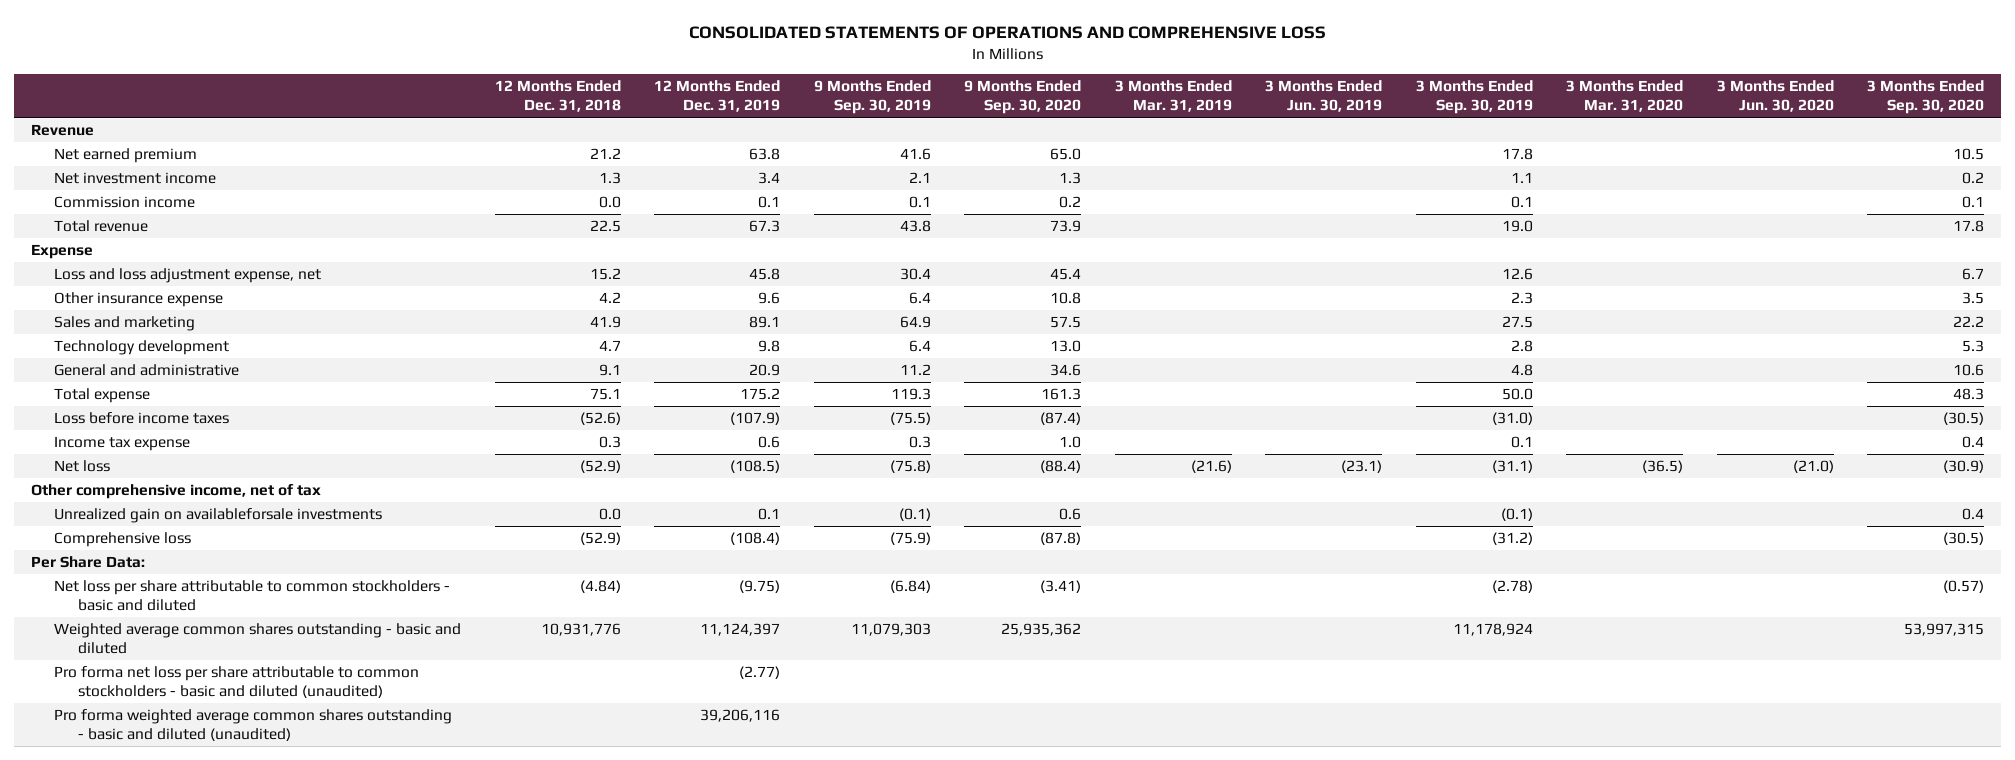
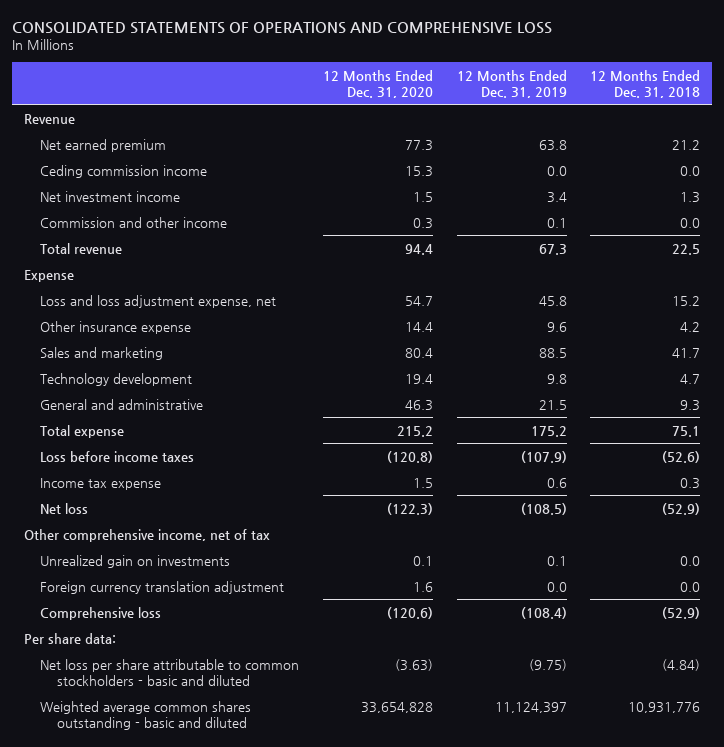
- | 12 Months Ended Dec. 31, 2018 | 12 Months Ended Dec. 31, 2019 | 9 Months Ended Sep. 30, 2019 | 9 Months Ended Sep. 30, 2020 | 3 Months Ended Mar. 31, 2019 | 3 Months Ended Jun. 30, 2019 | 3 Months Ended Sep. 30, 2019 | 3 Months Ended Mar. 31, 2020 | 3 Months Ended Jun. 30, 2020 | 3 Months Ended Sep. 30, 2020
+ | 12 Months Ended Dec. 31, 2020 | 12 Months Ended Dec. 31, 2019 | 12 Months Ended Dec. 31, 2018
+ Ceding commission income | 15.3 | 0.0 | 0.0
- Commission income | 0.0 | 0.1 | 0.1 | 0.2 | | | 0.1 | | | 0.1
+ Commission and other income | 0.3 | 0.1 | 0.0
- Sales and marketing | 41.9 | 89.1 | 64.9 | 57.5 | | | 27.5 | | | 22.2
+ Sales and marketing | 80.4 | 88.5 | 41.7
- General and administrative | 9.1 | 20.9 | 11.2 | 34.6 | | | 4.8 | | | 10.6
+ General and administrative | 46.3 | 21.5 | 9.3
- Unrealized gain on availableforsale investments | 0.0 | 0.1 | (0.1) | 0.6 | | | (0.1) | | | 0.4
+ Unrealized gain on investments | 0.1 | 0.1 | 0.0
+ Foreign currency translation adjustment | 1.6 | 0.0 | 0.0
- Per Share Data:
+ Per share data:
- Pro forma net loss per share attributable to common stockholders - basic and diluted (unaudited) | | (2.77) | | | | | | | |
- Pro forma weighted average common shares outstanding - basic and diluted (unaudited) | | 39,206,116 | | | | | | | |

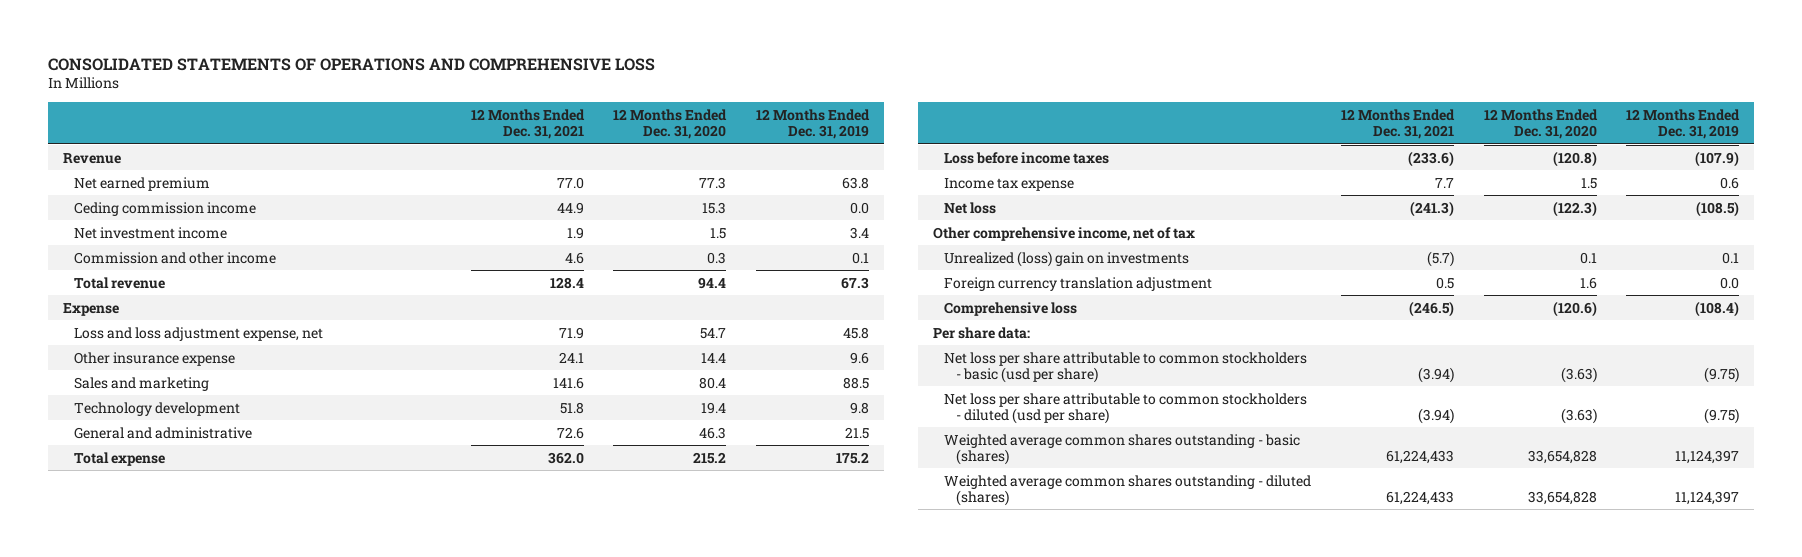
- | 12 Months Ended Dec. 31, 2020 | 12 Months Ended Dec. 31, 2019 | 12 Months Ended Dec. 31, 2018
+ | 12 Months Ended Dec. 31, 2021 | 12 Months Ended Dec. 31, 2020 | 12 Months Ended Dec. 31, 2019
- Unrealized gain on investments | 0.1 | 0.1 | 0.0
+ Unrealized (loss) gain on investments | (5.7) | 0.1 | 0.1
- Net loss per share attributable to common stockholders - basic and diluted | (3.63) | (9.75) | (4.84)
- Weighted average common shares outstanding - basic and diluted | 33,654,828 | 11,124,397 | 10,931,776
+ Net loss per share attributable to common stockholders - basic (usd per share) | (3.94) | (3.63) | (9.75)
+ Net loss per share attributable to common stockholders - diluted (usd per share) | (3.94) | (3.63) | (9.75)
+ Weighted average common shares outstanding - basic (shares) | 61,224,433 | 33,654,828 | 11,124,397
+ Weighted average common shares outstanding - diluted (shares) | 61,224,433 | 33,654,828 | 11,124,397

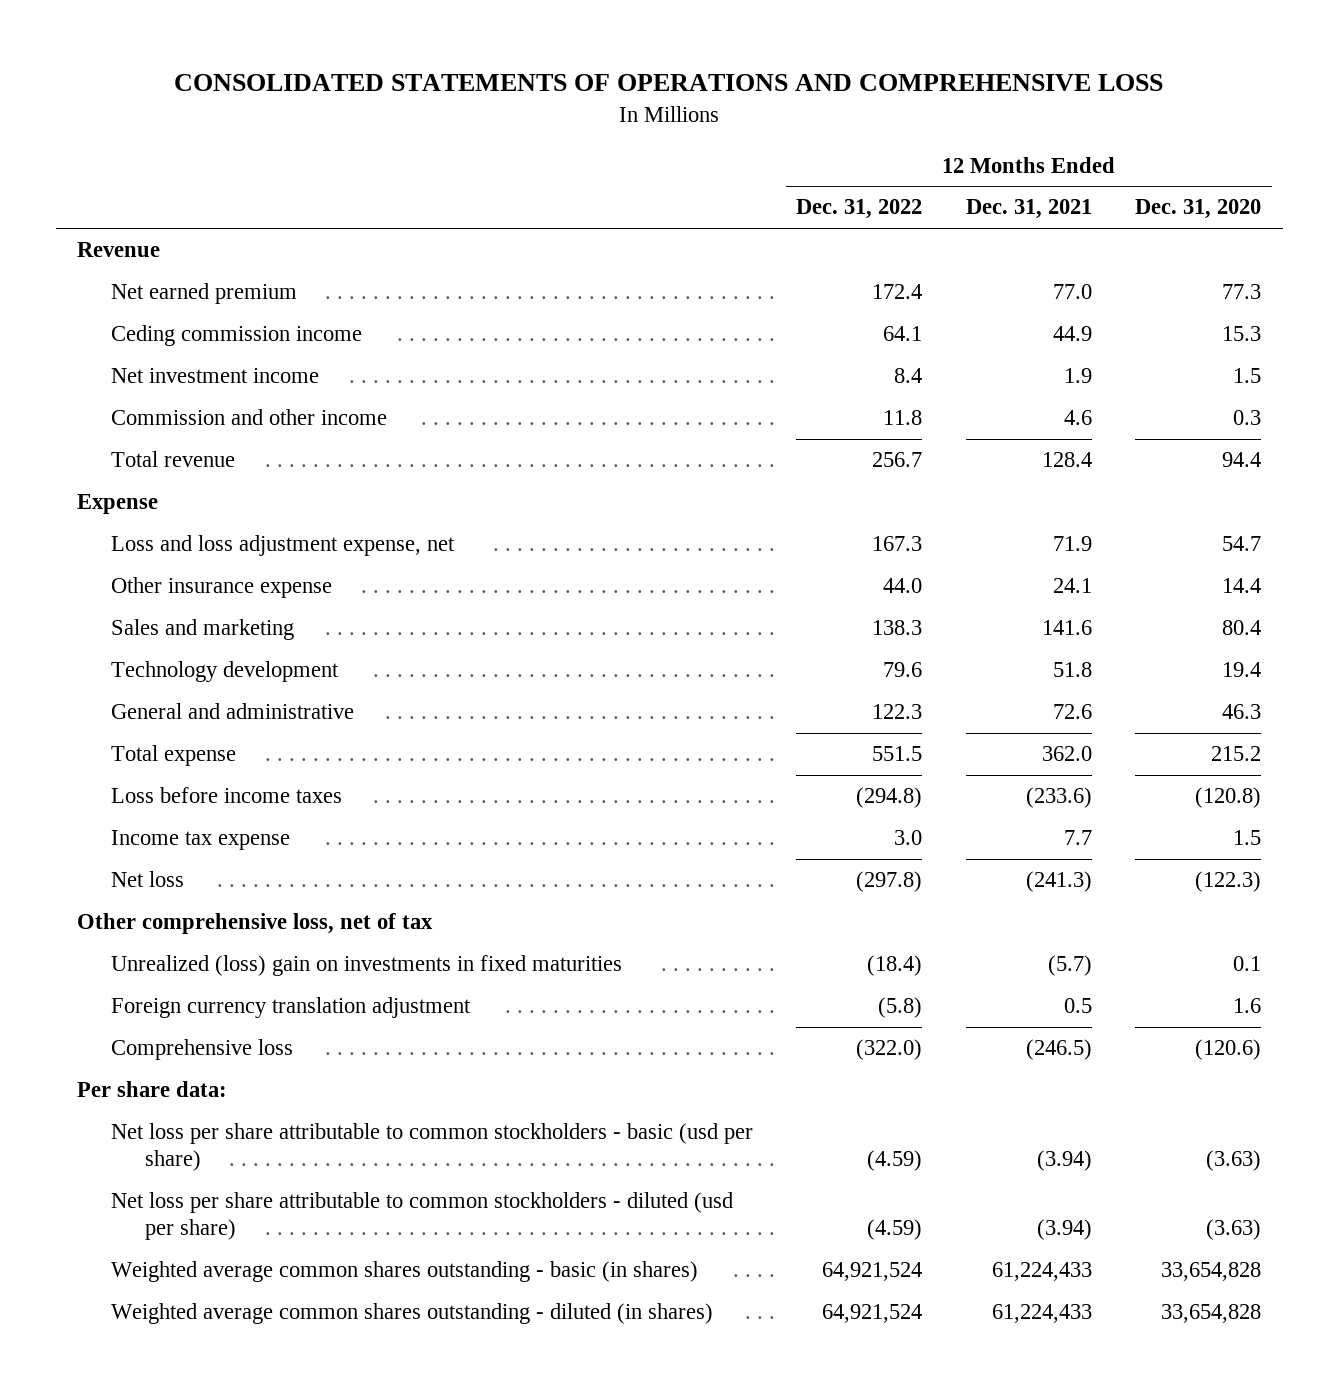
- | 12 Months Ended Dec. 31, 2021 | 12 Months Ended Dec. 31, 2020 | 12 Months Ended Dec. 31, 2019
+ | 12 Months Ended Dec. 31, 2022 | 12 Months Ended Dec. 31, 2021 | 12 Months Ended Dec. 31, 2020
- Other comprehensive income, net of tax
- Unrealized (loss) gain on investments | (5.7) | 0.1 | 0.1
+ Other comprehensive loss, net of tax
+ Unrealized (loss) gain on investments in fixed maturities | (18.4) | (5.7) | 0.1
- Weighted average common shares outstanding - basic (shares) | 61,224,433 | 33,654,828 | 11,124,397
- Weighted average common shares outstanding - diluted (shares) | 61,224,433 | 33,654,828 | 11,124,397
+ Weighted average common shares outstanding - basic (in shares) | 64,921,524 | 61,224,433 | 33,654,828
+ Weighted average common shares outstanding - diluted (in shares) | 64,921,524 | 61,224,433 | 33,654,828

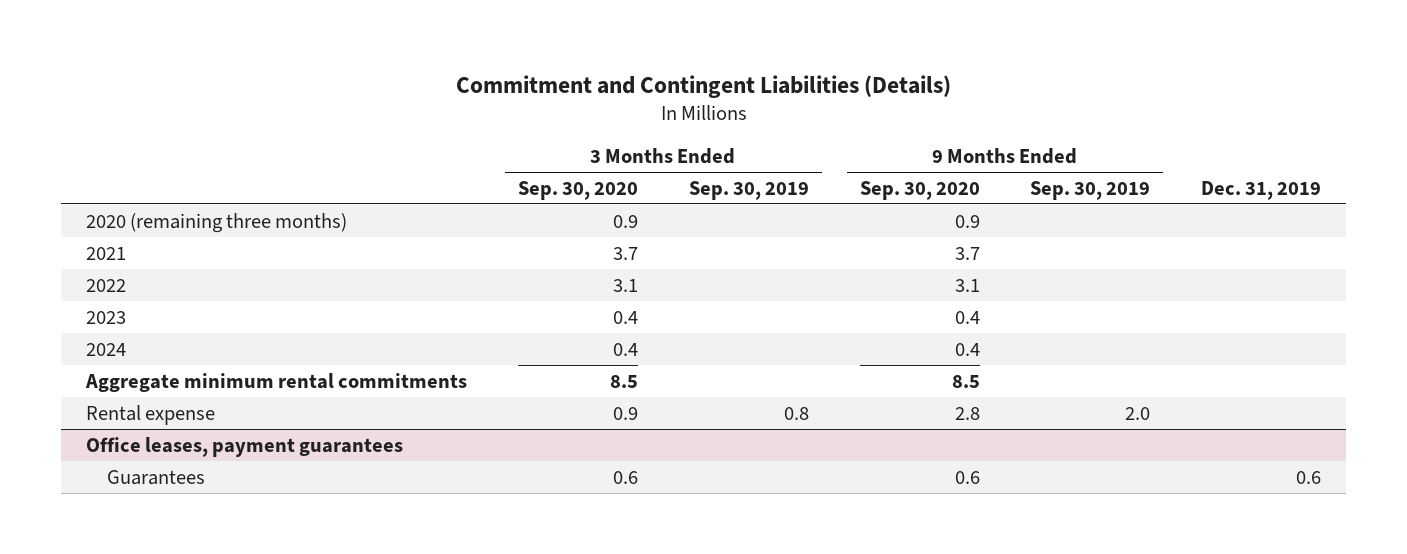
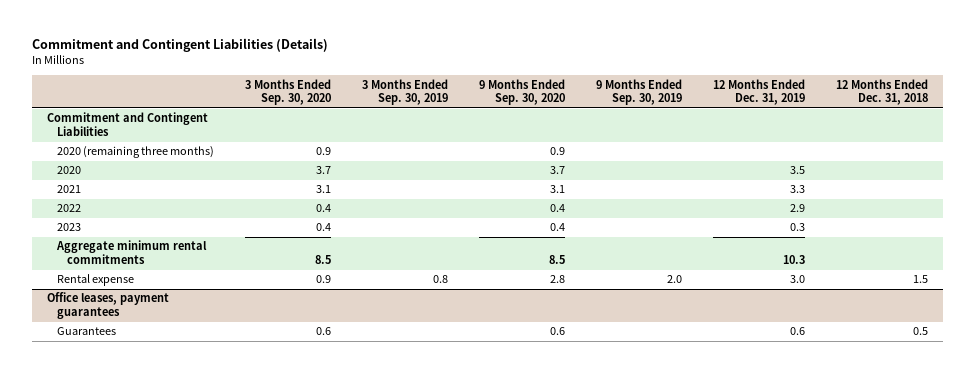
- | 3 Months Ended Sep. 30, 2020 | 3 Months Ended Sep. 30, 2019 | 9 Months Ended Sep. 30, 2020 | 9 Months Ended Sep. 30, 2019 | Dec. 31, 2019
+ | 3 Months Ended Sep. 30, 2020 | 3 Months Ended Sep. 30, 2019 | 9 Months Ended Sep. 30, 2020 | 9 Months Ended Sep. 30, 2019 | 12 Months Ended Dec. 31, 2019 | 12 Months Ended Dec. 31, 2018
+ Commitment and Contingent Liabilities
- 2021 | 3.7 | | 3.7 | |
- 2022 | 3.1 | | 3.1 | |
+ 2020 | 3.7 | | 3.7 | | 3.5 |
+ 2021 | 3.1 | | 3.1 | | 3.3 |
+ 2022 | 0.4 | | 0.4 | | 2.9 |
- 2024 | 0.4 | | 0.4 | |

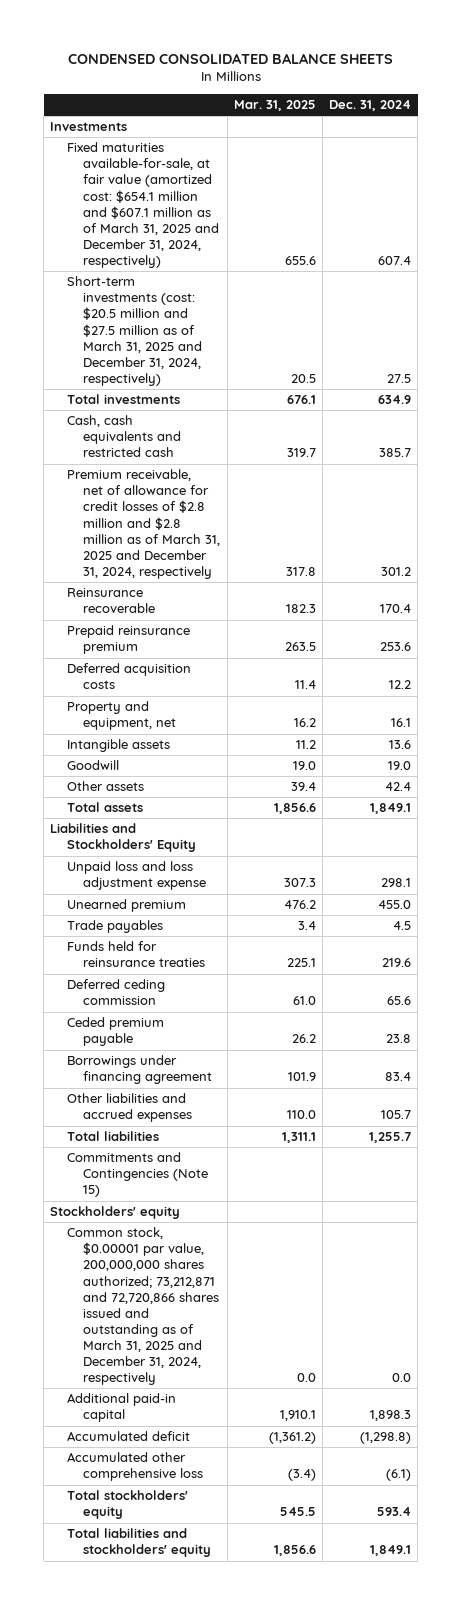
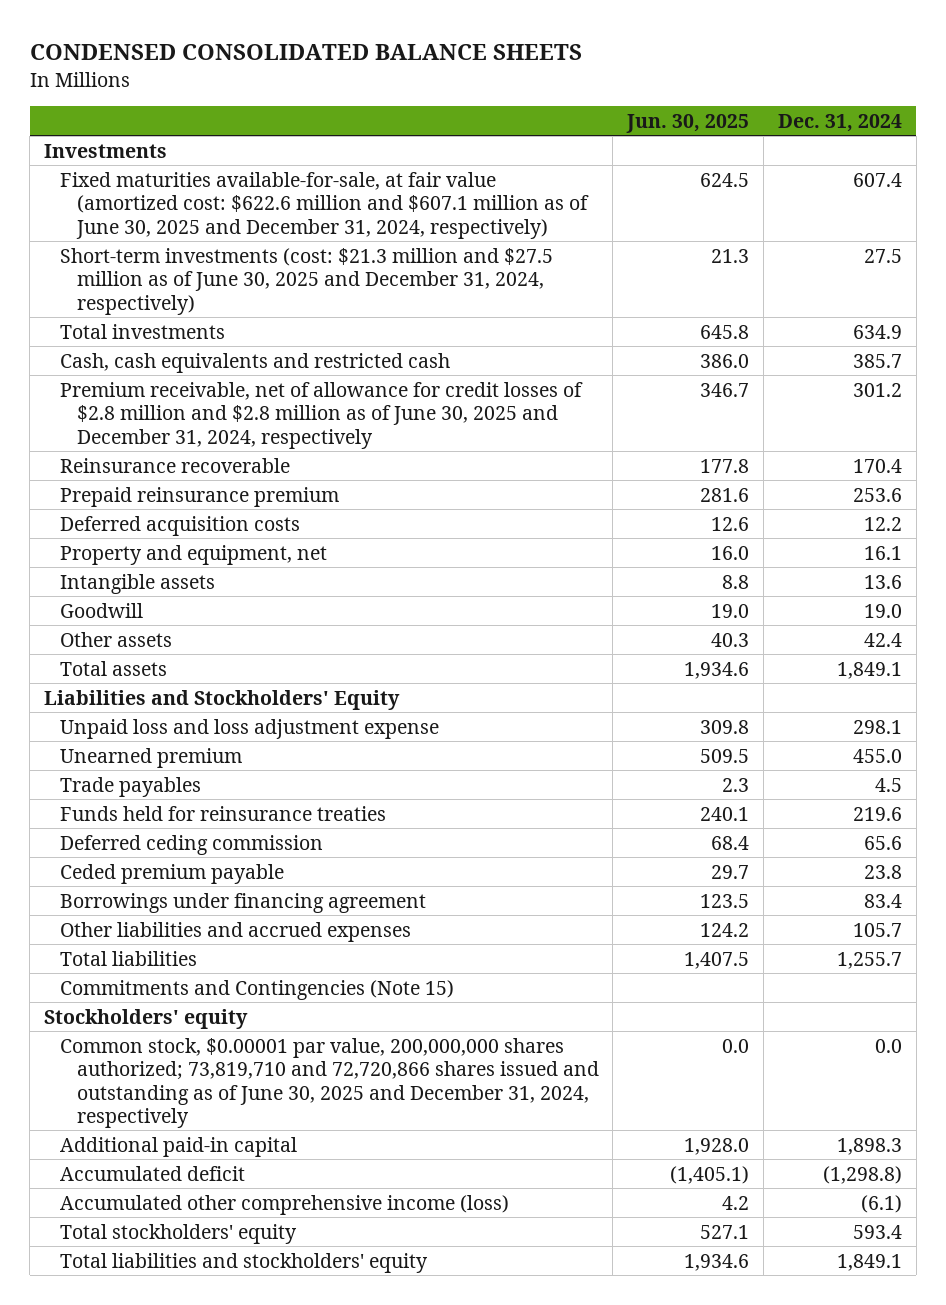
- | Mar. 31, 2025 | Dec. 31, 2024
+ | Jun. 30, 2025 | Dec. 31, 2024
- Fixed maturities available-for-sale, at fair value (amortized cost: $654.1 million and $607.1 million as of March 31, 2025 and December 31, 2024, respectively) | 655.6 | 607.4
- Short-term investments (cost: $20.5 million and $27.5 million as of March 31, 2025 and December 31, 2024, respectively) | 20.5 | 27.5
+ Fixed maturities available-for-sale, at fair value (amortized cost: $622.6 million and $607.1 million as of June 30, 2025 and December 31, 2024, respectively) | 624.5 | 607.4
+ Short-term investments (cost: $21.3 million and $27.5 million as of June 30, 2025 and December 31, 2024, respectively) | 21.3 | 27.5
- Premium receivable, net of allowance for credit losses of $2.8 million and $2.8 million as of March 31, 2025 and December 31, 2024, respectively | 317.8 | 301.2
+ Premium receivable, net of allowance for credit losses of $2.8 million and $2.8 million as of June 30, 2025 and December 31, 2024, respectively | 346.7 | 301.2
- Common stock, $0.00001 par value, 200,000,000 shares authorized; 73,212,871 and 72,720,866 shares issued and outstanding as of March 31, 2025 and December 31, 2024, respectively | 0.0 | 0.0
+ Common stock, $0.00001 par value, 200,000,000 shares authorized; 73,819,710 and 72,720,866 shares issued and outstanding as of June 30, 2025 and December 31, 2024, respectively | 0.0 | 0.0
- Accumulated other comprehensive loss | (3.4) | (6.1)
+ Accumulated other comprehensive income (loss) | 4.2 | (6.1)

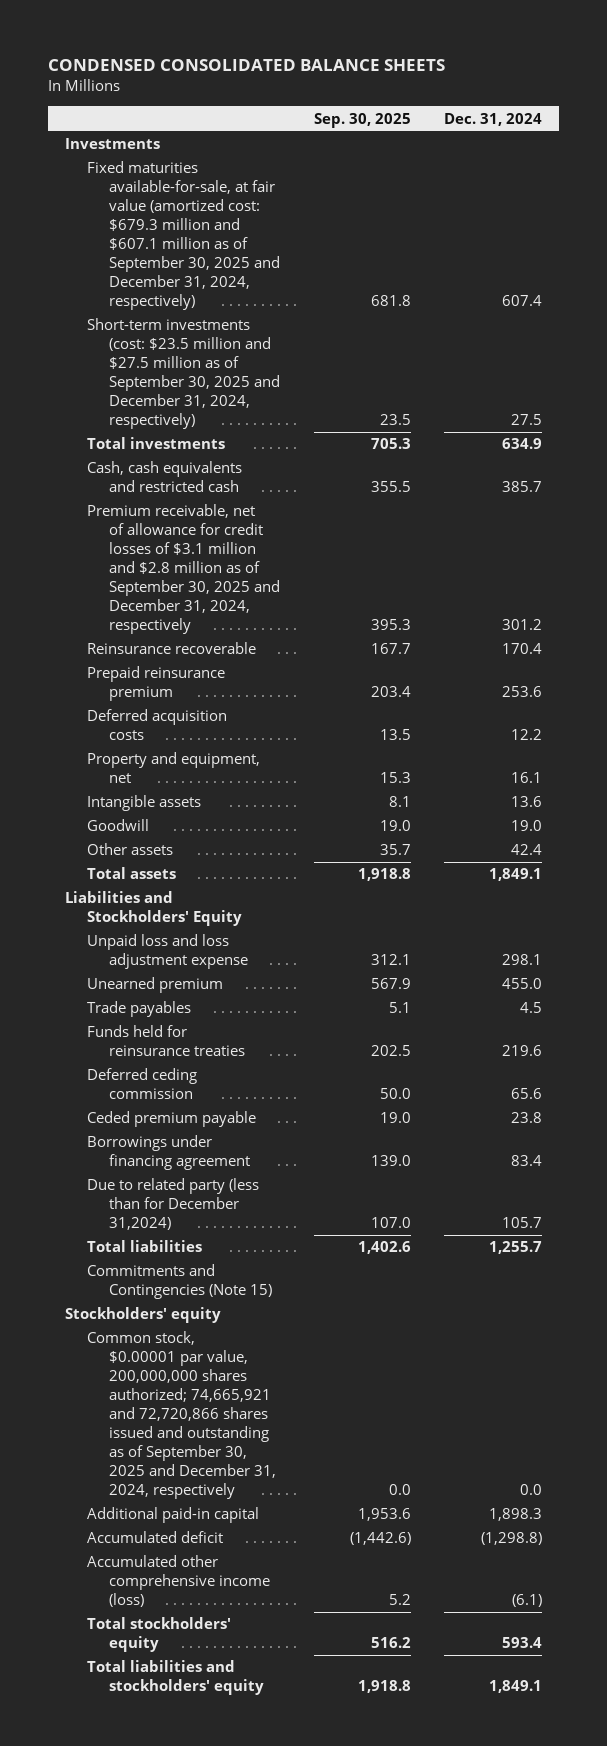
- | Jun. 30, 2025 | Dec. 31, 2024
+ | Sep. 30, 2025 | Dec. 31, 2024
- Fixed maturities available-for-sale, at fair value (amortized cost: $622.6 million and $607.1 million as of June 30, 2025 and December 31, 2024, respectively) | 624.5 | 607.4
- Short-term investments (cost: $21.3 million and $27.5 million as of June 30, 2025 and December 31, 2024, respectively) | 21.3 | 27.5
+ Fixed maturities available-for-sale, at fair value (amortized cost: $679.3 million and $607.1 million as of September 30, 2025 and December 31, 2024, respectively) | 681.8 | 607.4
+ Short-term investments (cost: $23.5 million and $27.5 million as of September 30, 2025 and December 31, 2024, respectively) | 23.5 | 27.5
- Premium receivable, net of allowance for credit losses of $2.8 million and $2.8 million as of June 30, 2025 and December 31, 2024, respectively | 346.7 | 301.2
+ Premium receivable, net of allowance for credit losses of $3.1 million and $2.8 million as of September 30, 2025 and December 31, 2024, respectively | 395.3 | 301.2
- Other liabilities and accrued expenses | 124.2 | 105.7
+ Due to related party (less than for December 31,2024) | 107.0 | 105.7
- Common stock, $0.00001 par value, 200,000,000 shares authorized; 73,819,710 and 72,720,866 shares issued and outstanding as of June 30, 2025 and December 31, 2024, respectively | 0.0 | 0.0
+ Common stock, $0.00001 par value, 200,000,000 shares authorized; 74,665,921 and 72,720,866 shares issued and outstanding as of September 30, 2025 and December 31, 2024, respectively | 0.0 | 0.0

